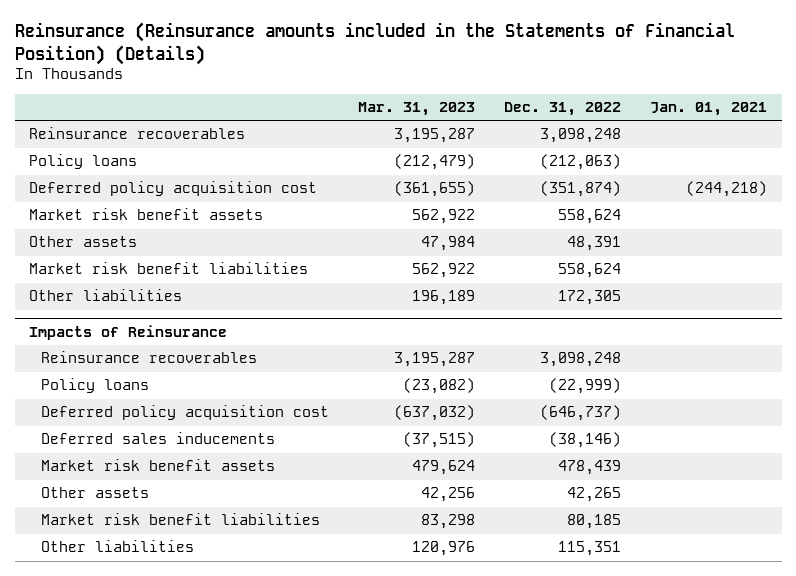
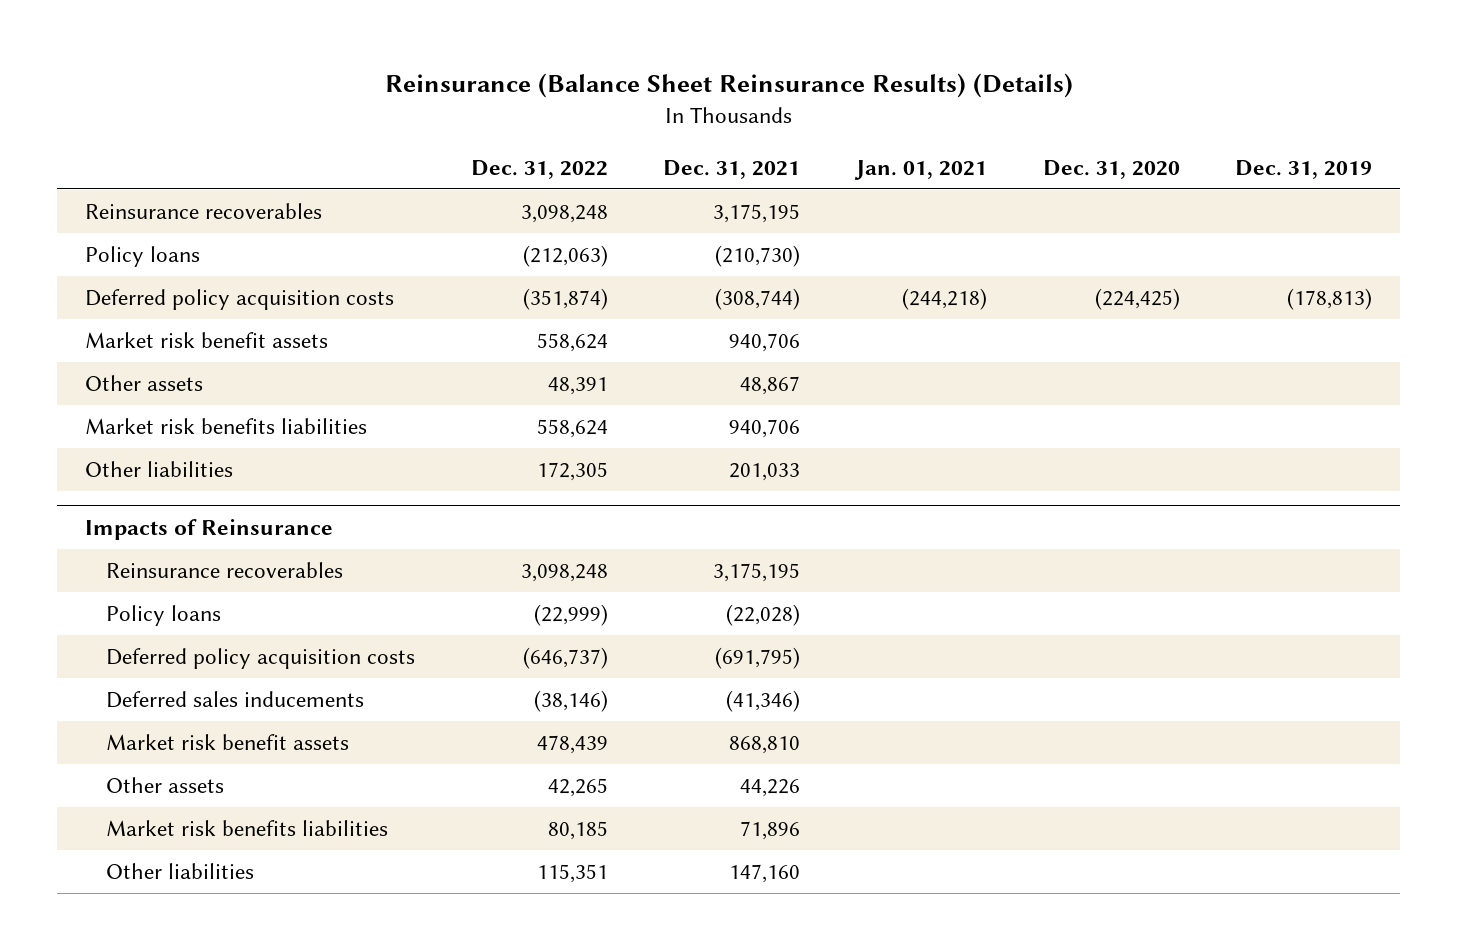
- Reinsurance (Reinsurance amounts included in the Statements of Financial Position) (Details)
+ Reinsurance (Balance Sheet Reinsurance Results) (Details)
- | Mar. 31, 2023 | Dec. 31, 2022 | Jan. 01, 2021
+ | Dec. 31, 2022 | Dec. 31, 2021 | Jan. 01, 2021 | Dec. 31, 2020 | Dec. 31, 2019
- Deferred policy acquisition cost | (361,655) | (351,874) | (244,218)
+ Deferred policy acquisition costs | (351,874) | (308,744) | (244,218) | (224,425) | (178,813)
- Market risk benefit liabilities | 562,922 | 558,624 |
+ Market risk benefits liabilities | 558,624 | 940,706 | | |
@ Impacts of Reinsurance
- Deferred policy acquisition cost | (637,032) | (646,737) |
+ Deferred policy acquisition costs | (646,737) | (691,795) | | |
- Market risk benefit liabilities | 83,298 | 80,185 |
+ Market risk benefits liabilities | 80,185 | 71,896 | | |

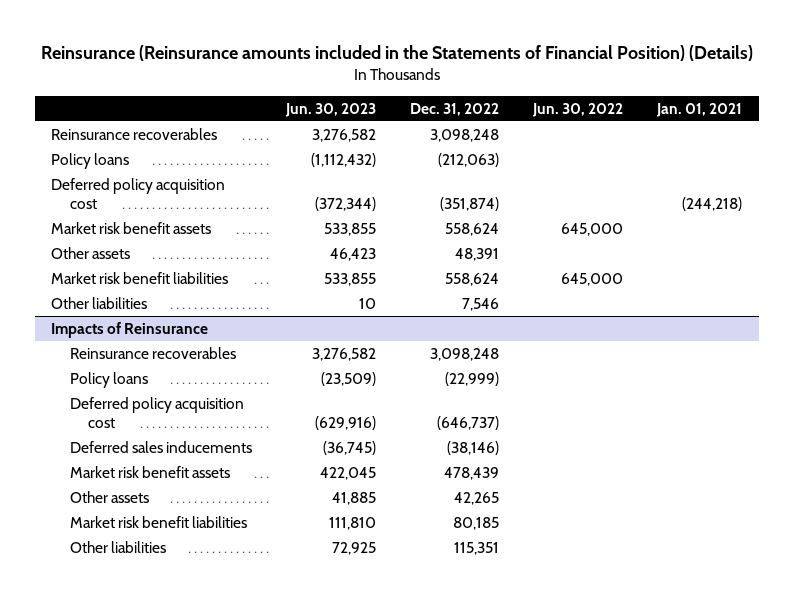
- Reinsurance (Balance Sheet Reinsurance Results) (Details)
+ Reinsurance (Reinsurance amounts included in the Statements of Financial Position) (Details)
- | Dec. 31, 2022 | Dec. 31, 2021 | Jan. 01, 2021 | Dec. 31, 2020 | Dec. 31, 2019
+ | Jun. 30, 2023 | Dec. 31, 2022 | Jun. 30, 2022 | Jan. 01, 2021
- Deferred policy acquisition costs | (351,874) | (308,744) | (244,218) | (224,425) | (178,813)
+ Deferred policy acquisition cost | (372,344) | (351,874) | | (244,218)
- Market risk benefits liabilities | 558,624 | 940,706 | | |
- Other liabilities | 172,305 | 201,033 | | |
+ Market risk benefit liabilities | 533,855 | 558,624 | 645,000 |
+ Other liabilities | 10 | 7,546 | |
@ Impacts of Reinsurance
- Deferred policy acquisition costs | (646,737) | (691,795) | | |
+ Deferred policy acquisition cost | (629,916) | (646,737) | |
- Market risk benefits liabilities | 80,185 | 71,896 | | |
+ Market risk benefit liabilities | 111,810 | 80,185 | |

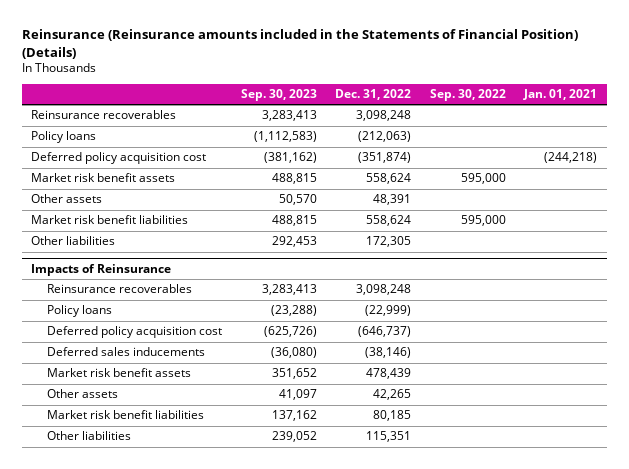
- | Jun. 30, 2023 | Dec. 31, 2022 | Jun. 30, 2022 | Jan. 01, 2021
+ | Sep. 30, 2023 | Dec. 31, 2022 | Sep. 30, 2022 | Jan. 01, 2021
- Other liabilities | 10 | 7,546 | |
+ Other liabilities | 292,453 | 172,305 | |

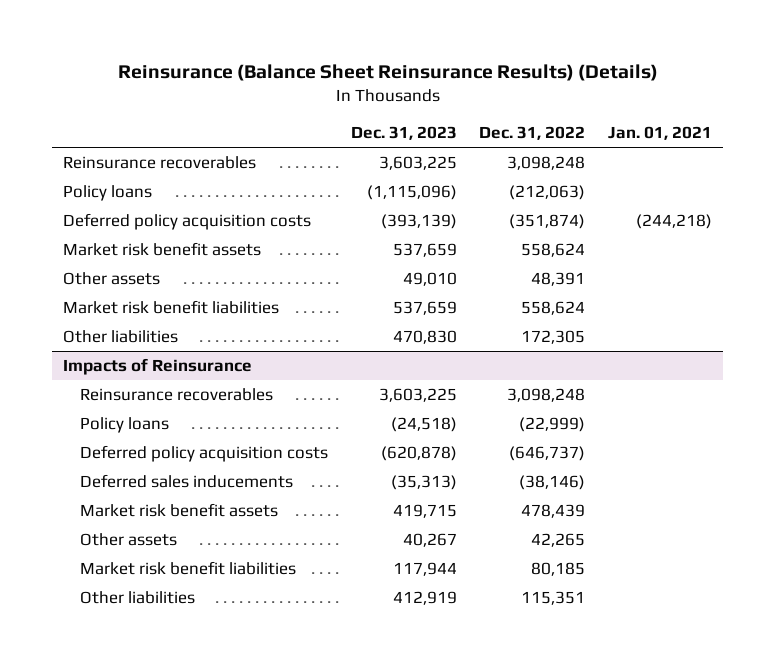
- Reinsurance (Reinsurance amounts included in the Statements of Financial Position) (Details)
+ Reinsurance (Balance Sheet Reinsurance Results) (Details)
- | Sep. 30, 2023 | Dec. 31, 2022 | Sep. 30, 2022 | Jan. 01, 2021
+ | Dec. 31, 2023 | Dec. 31, 2022 | Jan. 01, 2021
- Deferred policy acquisition cost | (381,162) | (351,874) | | (244,218)
+ Deferred policy acquisition costs | (393,139) | (351,874) | (244,218)
@ Impacts of Reinsurance
- Deferred policy acquisition cost | (625,726) | (646,737) | |
+ Deferred policy acquisition costs | (620,878) | (646,737) |

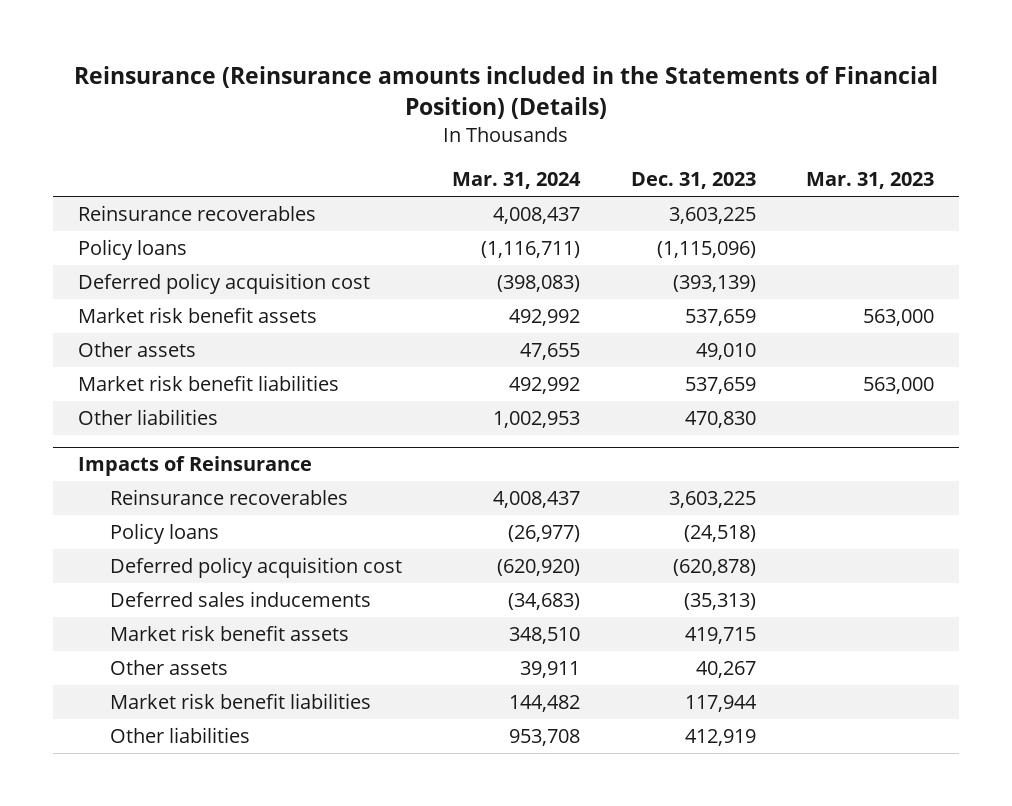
- Reinsurance (Balance Sheet Reinsurance Results) (Details)
+ Reinsurance (Reinsurance amounts included in the Statements of Financial Position) (Details)
- | Dec. 31, 2023 | Dec. 31, 2022 | Jan. 01, 2021
+ | Mar. 31, 2024 | Dec. 31, 2023 | Mar. 31, 2023
- Deferred policy acquisition costs | (393,139) | (351,874) | (244,218)
+ Deferred policy acquisition cost | (398,083) | (393,139) |
@ Impacts of Reinsurance
- Deferred policy acquisition costs | (620,878) | (646,737) |
+ Deferred policy acquisition cost | (620,920) | (620,878) |

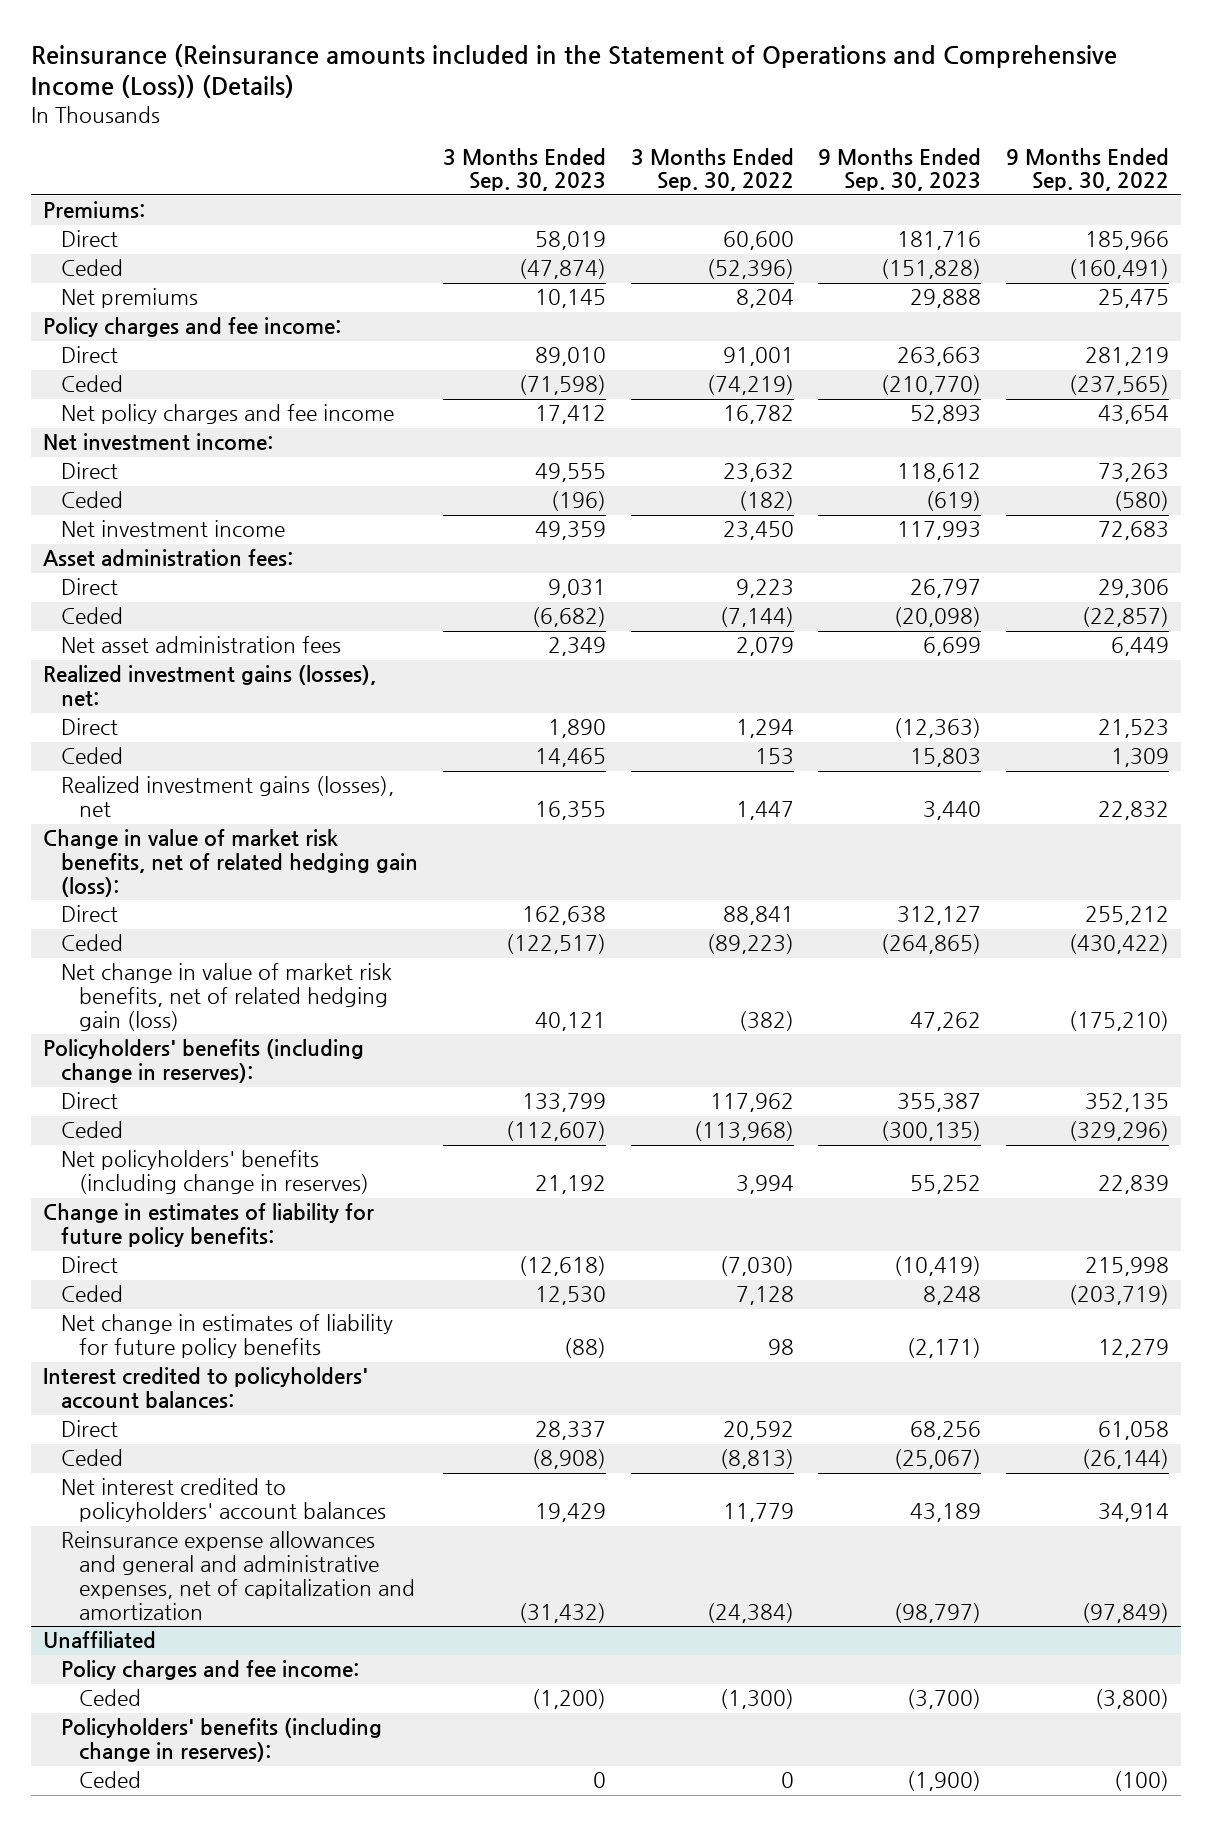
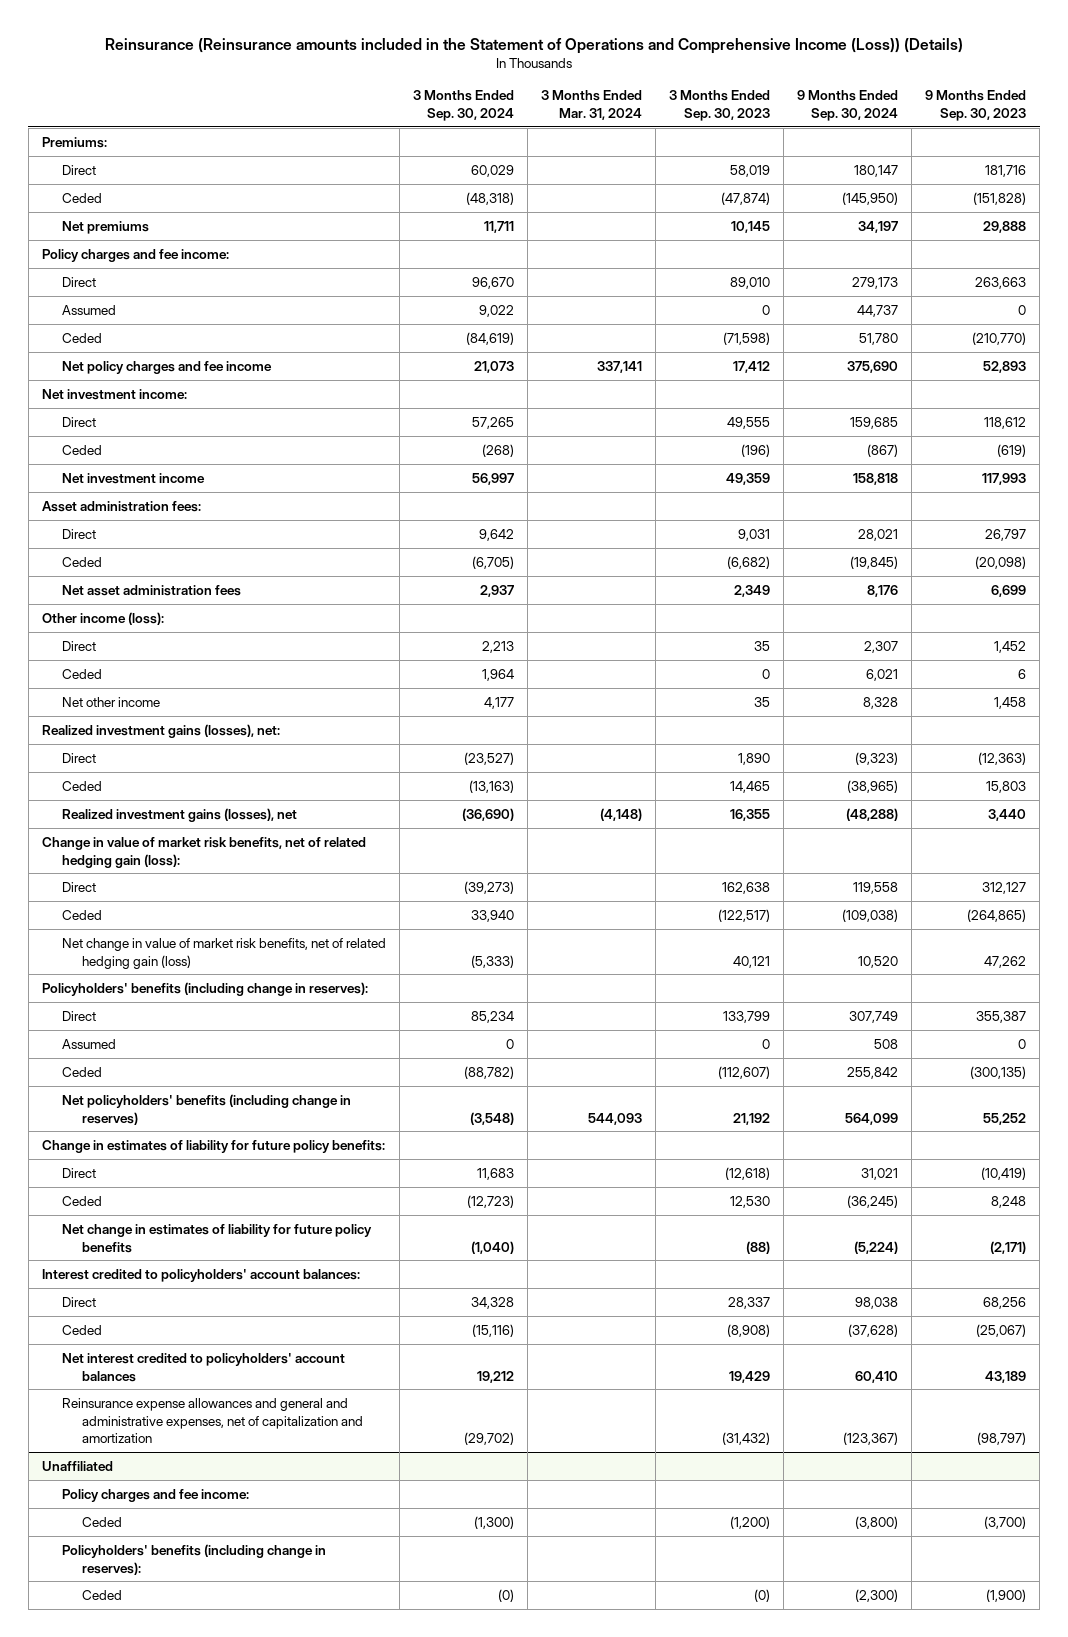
- | 3 Months Ended Sep. 30, 2023 | 3 Months Ended Sep. 30, 2022 | 9 Months Ended Sep. 30, 2023 | 9 Months Ended Sep. 30, 2022
+ | 3 Months Ended Sep. 30, 2024 | 3 Months Ended Mar. 31, 2024 | 3 Months Ended Sep. 30, 2023 | 9 Months Ended Sep. 30, 2024 | 9 Months Ended Sep. 30, 2023
+ Assumed | 9,022 | | 0 | 44,737 | 0
+ Other income (loss):
+ Direct | 2,213 | | 35 | 2,307 | 1,452
+ Ceded | 1,964 | | 0 | 6,021 | 6
+ Net other income | 4,177 | | 35 | 8,328 | 1,458
+ Assumed | 0 | | 0 | 508 | 0
@ Unaffiliated
- Ceded | 0 | 0 | (1,900) | (100)
+ Ceded | (0) | | (0) | (2,300) | (1,900)

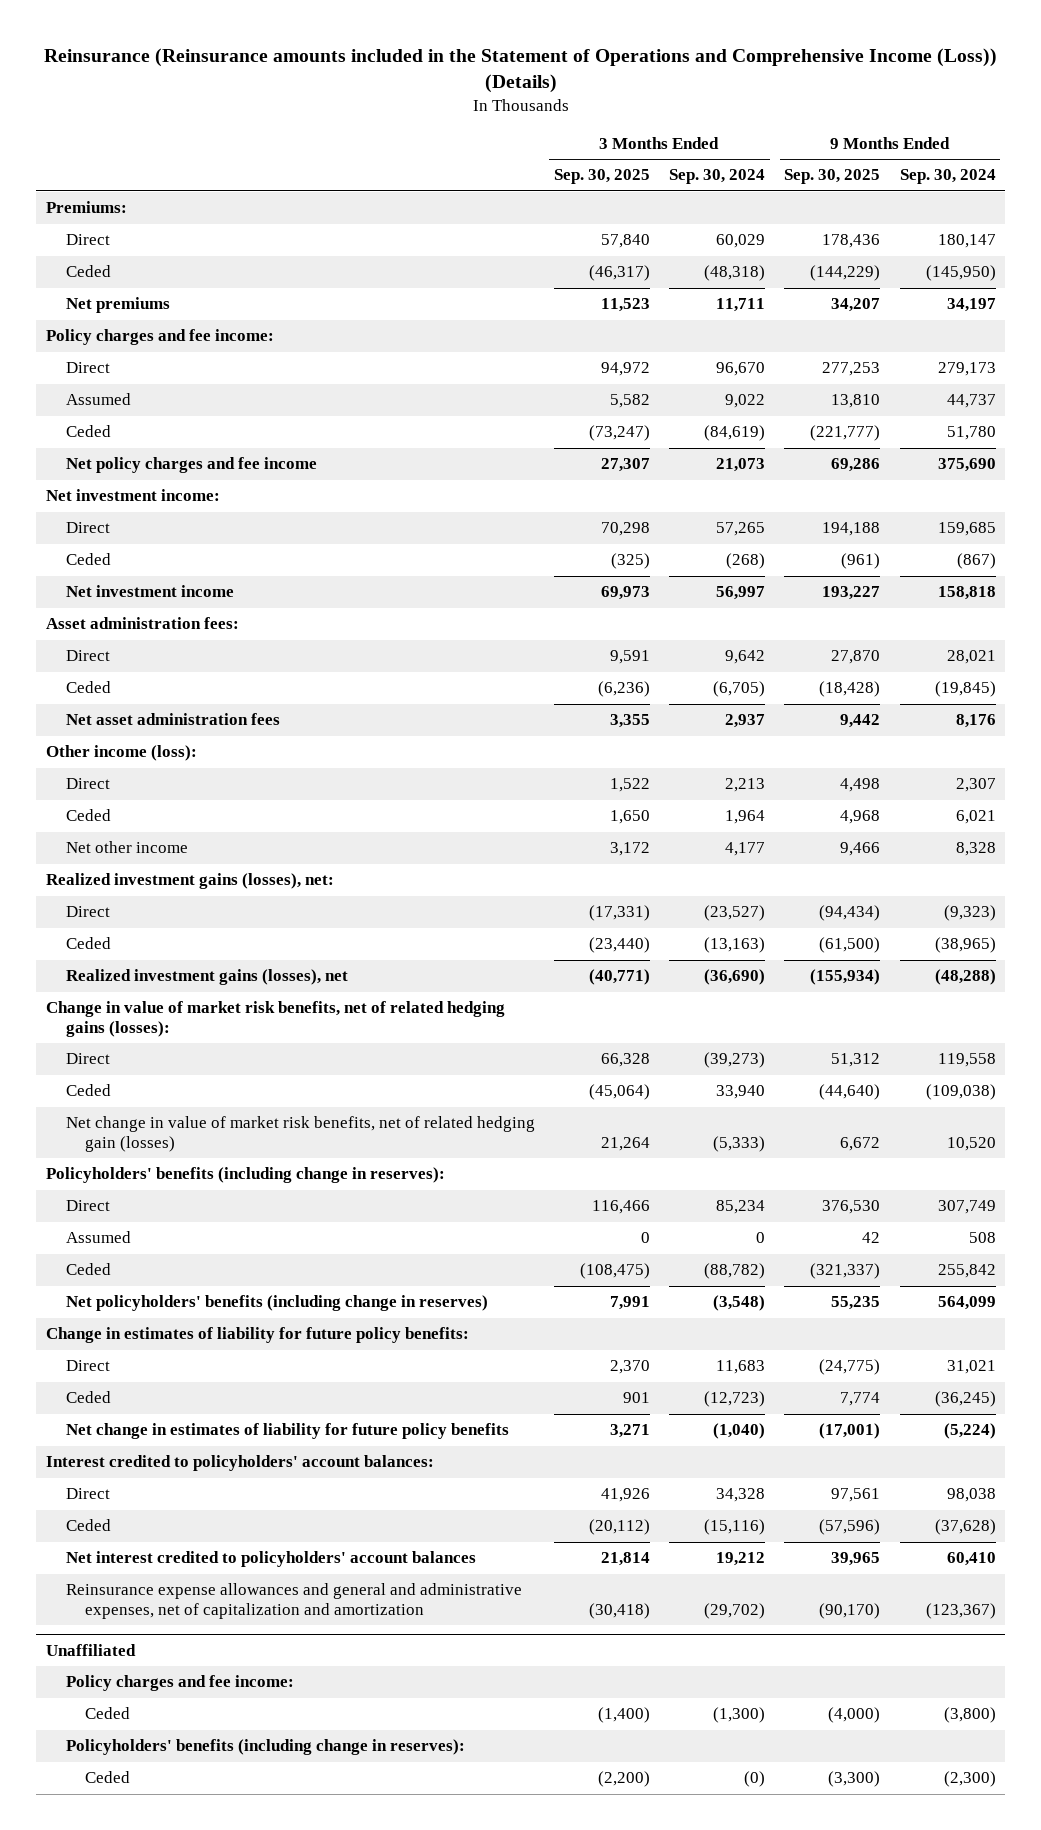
- | 3 Months Ended Sep. 30, 2024 | 3 Months Ended Mar. 31, 2024 | 3 Months Ended Sep. 30, 2023 | 9 Months Ended Sep. 30, 2024 | 9 Months Ended Sep. 30, 2023
+ | 3 Months Ended Sep. 30, 2025 | 3 Months Ended Sep. 30, 2024 | 9 Months Ended Sep. 30, 2025 | 9 Months Ended Sep. 30, 2024
- Change in value of market risk benefits, net of related hedging gain (loss):
+ Change in value of market risk benefits, net of related hedging gains (losses):
- Net change in value of market risk benefits, net of related hedging gain (loss) | (5,333) | | 40,121 | 10,520 | 47,262
+ Net change in value of market risk benefits, net of related hedging gain (losses) | 21,264 | (5,333) | 6,672 | 10,520

